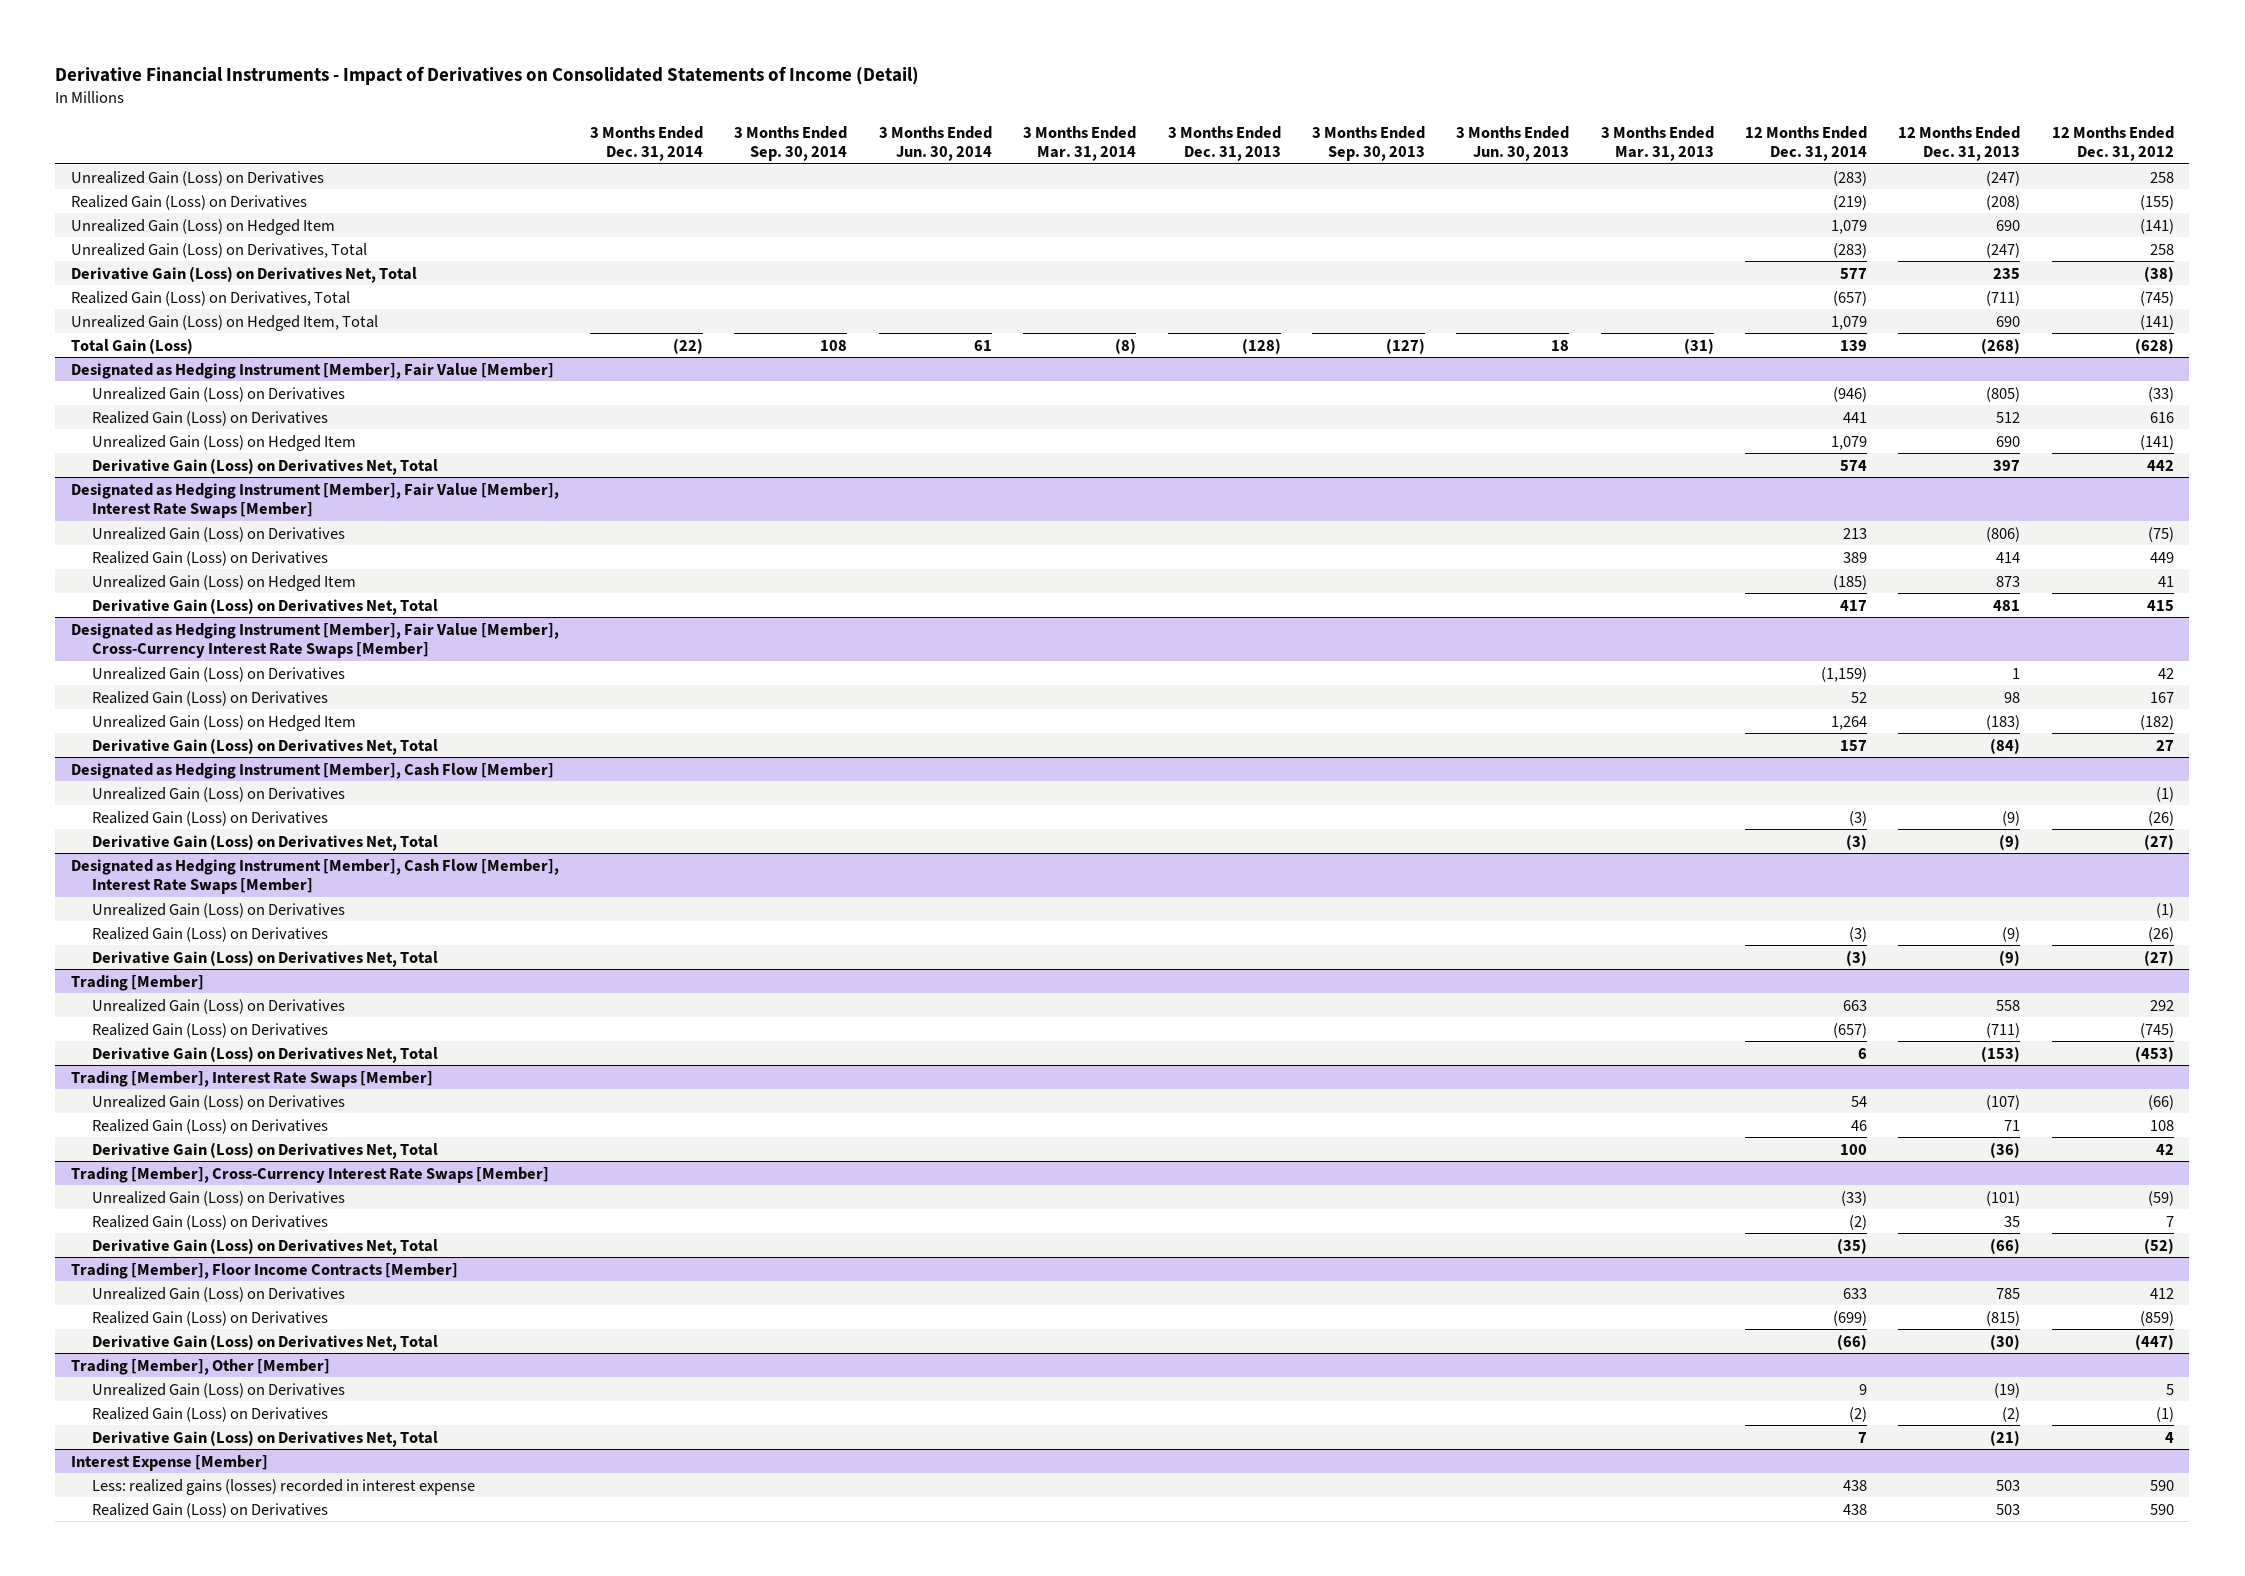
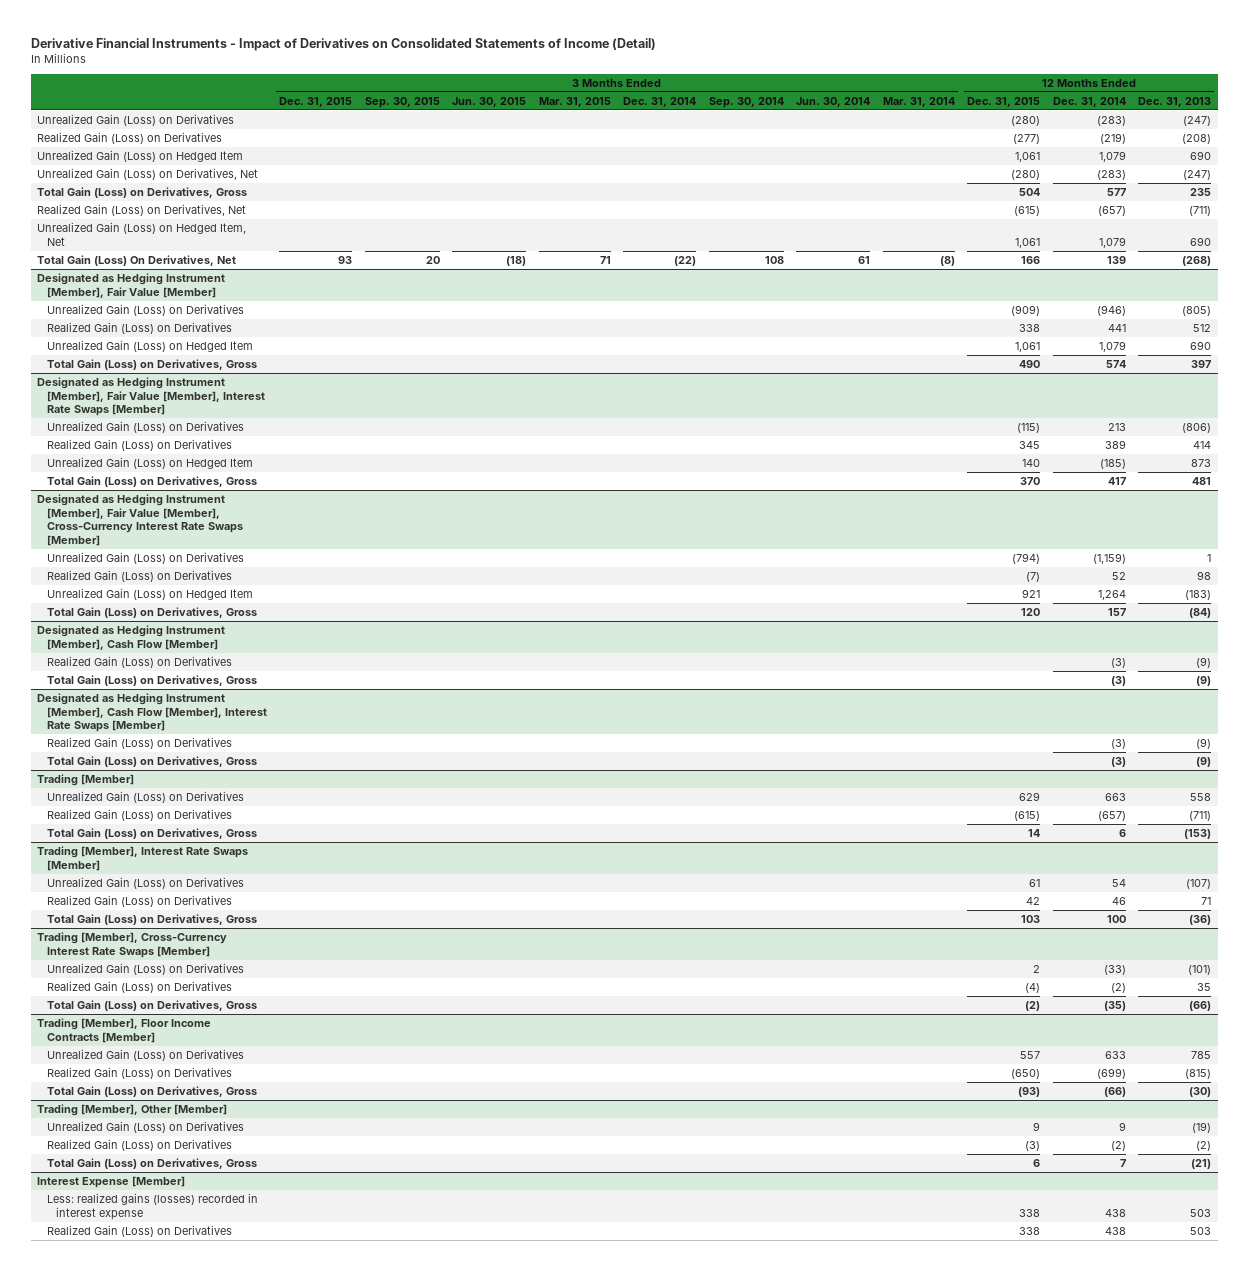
- | 3 Months Ended Dec. 31, 2014 | 3 Months Ended Sep. 30, 2014 | 3 Months Ended Jun. 30, 2014 | 3 Months Ended Mar. 31, 2014 | 3 Months Ended Dec. 31, 2013 | 3 Months Ended Sep. 30, 2013 | 3 Months Ended Jun. 30, 2013 | 3 Months Ended Mar. 31, 2013 | 12 Months Ended Dec. 31, 2014 | 12 Months Ended Dec. 31, 2013 | 12 Months Ended Dec. 31, 2012
+ | 3 Months Ended Dec. 31, 2015 | 3 Months Ended Sep. 30, 2015 | 3 Months Ended Jun. 30, 2015 | 3 Months Ended Mar. 31, 2015 | 3 Months Ended Dec. 31, 2014 | 3 Months Ended Sep. 30, 2014 | 3 Months Ended Jun. 30, 2014 | 3 Months Ended Mar. 31, 2014 | 12 Months Ended Dec. 31, 2015 | 12 Months Ended Dec. 31, 2014 | 12 Months Ended Dec. 31, 2013
- Unrealized Gain (Loss) on Derivatives, Total | | | | | | | | | (283) | (247) | 258
- Derivative Gain (Loss) on Derivatives Net, Total | | | | | | | | | 577 | 235 | (38)
- Realized Gain (Loss) on Derivatives, Total | | | | | | | | | (657) | (711) | (745)
- Unrealized Gain (Loss) on Hedged Item, Total | | | | | | | | | 1,079 | 690 | (141)
- Total Gain (Loss) | (22) | 108 | 61 | (8) | (128) | (127) | 18 | (31) | 139 | (268) | (628)
+ Unrealized Gain (Loss) on Derivatives, Net | | | | | | | | | (280) | (283) | (247)
+ Total Gain (Loss) on Derivatives, Gross | | | | | | | | | 504 | 577 | 235
+ Realized Gain (Loss) on Derivatives, Net | | | | | | | | | (615) | (657) | (711)
+ Unrealized Gain (Loss) on Hedged Item, Net | | | | | | | | | 1,061 | 1,079 | 690
+ Total Gain (Loss) On Derivatives, Net | 93 | 20 | (18) | 71 | (22) | 108 | 61 | (8) | 166 | 139 | (268)
@ Designated as Hedging Instrument [Member], Fair Value [Member]
- Derivative Gain (Loss) on Derivatives Net, Total | | | | | | | | | 574 | 397 | 442
+ Total Gain (Loss) on Derivatives, Gross | | | | | | | | | 490 | 574 | 397
@ Designated as Hedging Instrument [Member], Fair Value [Member], Interest Rate Swaps [Member]
- Derivative Gain (Loss) on Derivatives Net, Total | | | | | | | | | 417 | 481 | 415
+ Total Gain (Loss) on Derivatives, Gross | | | | | | | | | 370 | 417 | 481
@ Designated as Hedging Instrument [Member], Fair Value [Member], Cross-Currency Interest Rate Swaps [Member]
- Derivative Gain (Loss) on Derivatives Net, Total | | | | | | | | | 157 | (84) | 27
+ Total Gain (Loss) on Derivatives, Gross | | | | | | | | | 120 | 157 | (84)
@ Designated as Hedging Instrument [Member], Cash Flow [Member]
- Unrealized Gain (Loss) on Derivatives | | | | | | | | | | | (1)
- Derivative Gain (Loss) on Derivatives Net, Total | | | | | | | | | (3) | (9) | (27)
+ Total Gain (Loss) on Derivatives, Gross | | | | | | | | | | (3) | (9)
@ Designated as Hedging Instrument [Member], Cash Flow [Member], Interest Rate Swaps [Member]
- Unrealized Gain (Loss) on Derivatives | | | | | | | | | | | (1)
- Derivative Gain (Loss) on Derivatives Net, Total | | | | | | | | | (3) | (9) | (27)
+ Total Gain (Loss) on Derivatives, Gross | | | | | | | | | | (3) | (9)
@ Trading [Member]
- Derivative Gain (Loss) on Derivatives Net, Total | | | | | | | | | 6 | (153) | (453)
+ Total Gain (Loss) on Derivatives, Gross | | | | | | | | | 14 | 6 | (153)
@ Trading [Member], Interest Rate Swaps [Member]
- Derivative Gain (Loss) on Derivatives Net, Total | | | | | | | | | 100 | (36) | 42
+ Total Gain (Loss) on Derivatives, Gross | | | | | | | | | 103 | 100 | (36)
@ Trading [Member], Cross-Currency Interest Rate Swaps [Member]
- Derivative Gain (Loss) on Derivatives Net, Total | | | | | | | | | (35) | (66) | (52)
+ Total Gain (Loss) on Derivatives, Gross | | | | | | | | | (2) | (35) | (66)
@ Trading [Member], Floor Income Contracts [Member]
- Derivative Gain (Loss) on Derivatives Net, Total | | | | | | | | | (66) | (30) | (447)
+ Total Gain (Loss) on Derivatives, Gross | | | | | | | | | (93) | (66) | (30)
@ Trading [Member], Other [Member]
- Derivative Gain (Loss) on Derivatives Net, Total | | | | | | | | | 7 | (21) | 4
+ Total Gain (Loss) on Derivatives, Gross | | | | | | | | | 6 | 7 | (21)

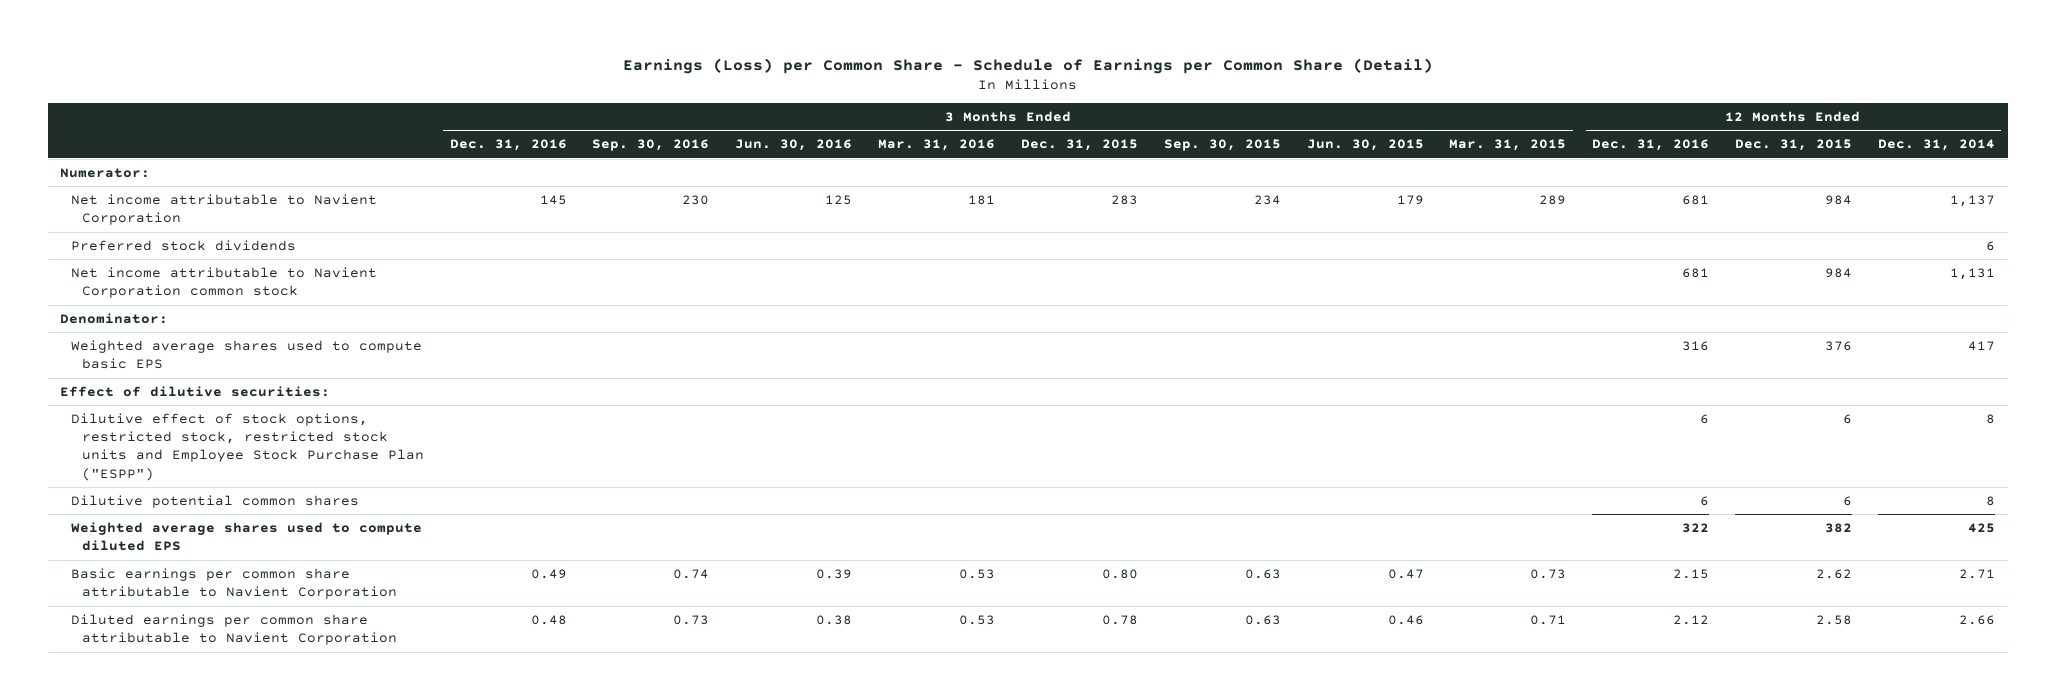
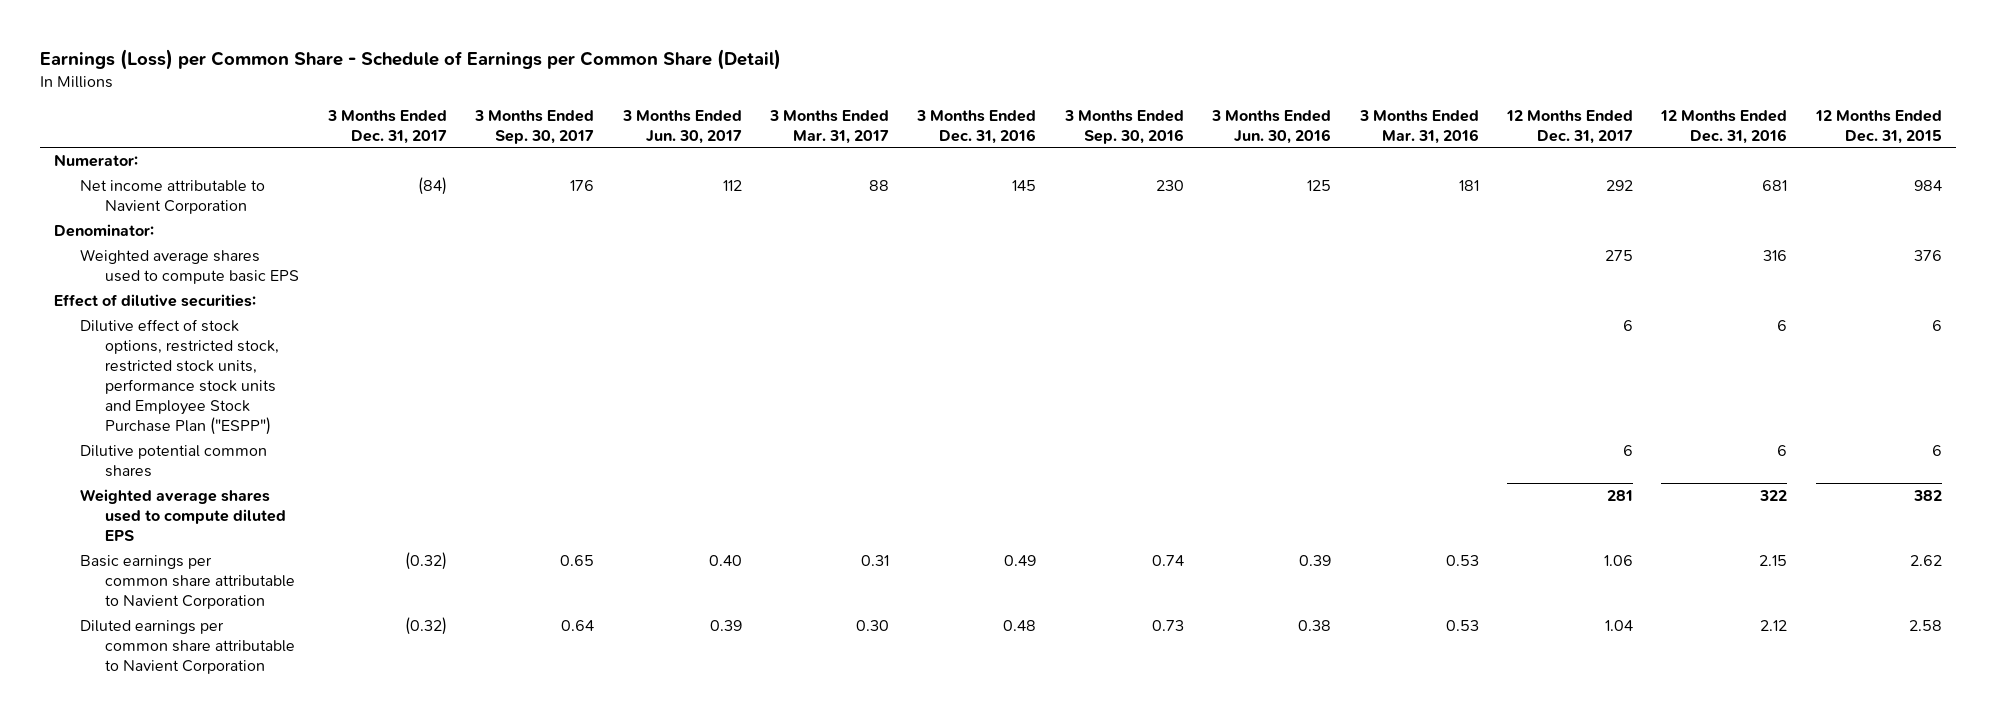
- | 3 Months Ended Dec. 31, 2016 | 3 Months Ended Sep. 30, 2016 | 3 Months Ended Jun. 30, 2016 | 3 Months Ended Mar. 31, 2016 | 3 Months Ended Dec. 31, 2015 | 3 Months Ended Sep. 30, 2015 | 3 Months Ended Jun. 30, 2015 | 3 Months Ended Mar. 31, 2015 | 12 Months Ended Dec. 31, 2016 | 12 Months Ended Dec. 31, 2015 | 12 Months Ended Dec. 31, 2014
+ | 3 Months Ended Dec. 31, 2017 | 3 Months Ended Sep. 30, 2017 | 3 Months Ended Jun. 30, 2017 | 3 Months Ended Mar. 31, 2017 | 3 Months Ended Dec. 31, 2016 | 3 Months Ended Sep. 30, 2016 | 3 Months Ended Jun. 30, 2016 | 3 Months Ended Mar. 31, 2016 | 12 Months Ended Dec. 31, 2017 | 12 Months Ended Dec. 31, 2016 | 12 Months Ended Dec. 31, 2015
- Preferred stock dividends | | | | | | | | | | | 6
- Net income attributable to Navient Corporation common stock | | | | | | | | | 681 | 984 | 1,131
- Dilutive effect of stock options, restricted stock, restricted stock units and Employee Stock Purchase Plan ("ESPP") | | | | | | | | | 6 | 6 | 8
+ Dilutive effect of stock options, restricted stock, restricted stock units, performance stock units and Employee Stock Purchase Plan ("ESPP") | | | | | | | | | 6 | 6 | 6

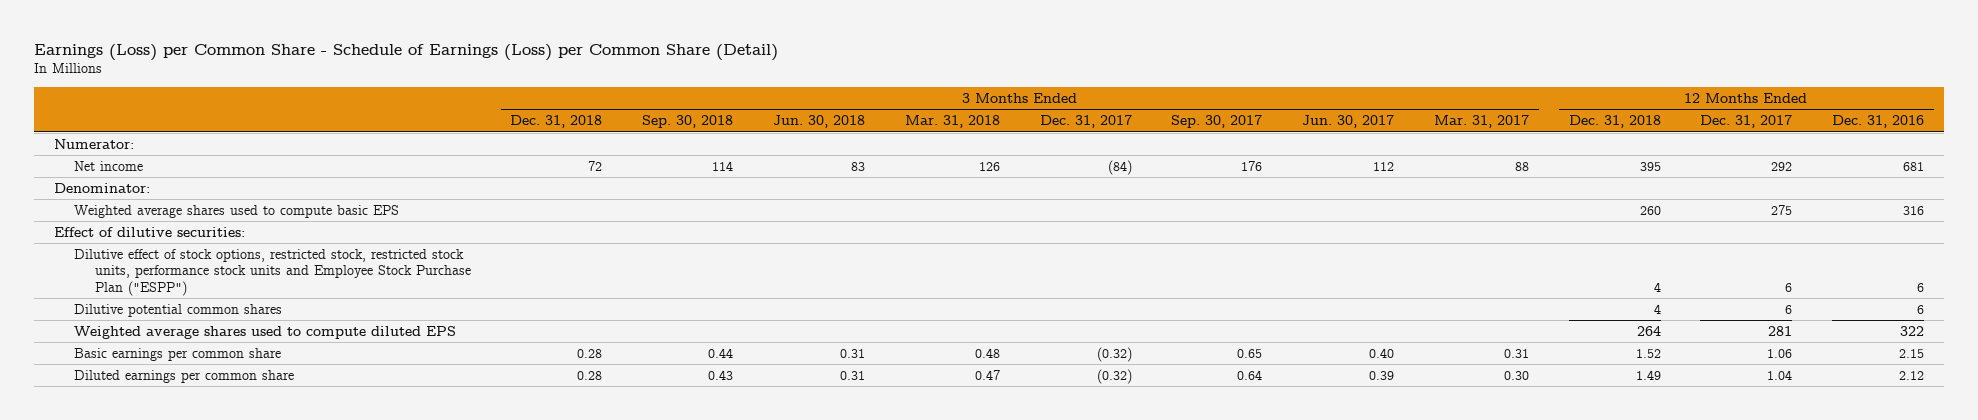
- Earnings (Loss) per Common Share - Schedule of Earnings per Common Share (Detail)
+ Earnings (Loss) per Common Share - Schedule of Earnings (Loss) per Common Share (Detail)
- | 3 Months Ended Dec. 31, 2017 | 3 Months Ended Sep. 30, 2017 | 3 Months Ended Jun. 30, 2017 | 3 Months Ended Mar. 31, 2017 | 3 Months Ended Dec. 31, 2016 | 3 Months Ended Sep. 30, 2016 | 3 Months Ended Jun. 30, 2016 | 3 Months Ended Mar. 31, 2016 | 12 Months Ended Dec. 31, 2017 | 12 Months Ended Dec. 31, 2016 | 12 Months Ended Dec. 31, 2015
+ | 3 Months Ended Dec. 31, 2018 | 3 Months Ended Sep. 30, 2018 | 3 Months Ended Jun. 30, 2018 | 3 Months Ended Mar. 31, 2018 | 3 Months Ended Dec. 31, 2017 | 3 Months Ended Sep. 30, 2017 | 3 Months Ended Jun. 30, 2017 | 3 Months Ended Mar. 31, 2017 | 12 Months Ended Dec. 31, 2018 | 12 Months Ended Dec. 31, 2017 | 12 Months Ended Dec. 31, 2016
- Net income attributable to Navient Corporation | (84) | 176 | 112 | 88 | 145 | 230 | 125 | 181 | 292 | 681 | 984
+ Net income | 72 | 114 | 83 | 126 | (84) | 176 | 112 | 88 | 395 | 292 | 681
- Basic earnings per common share attributable to Navient Corporation | (0.32) | 0.65 | 0.40 | 0.31 | 0.49 | 0.74 | 0.39 | 0.53 | 1.06 | 2.15 | 2.62
- Diluted earnings per common share attributable to Navient Corporation | (0.32) | 0.64 | 0.39 | 0.30 | 0.48 | 0.73 | 0.38 | 0.53 | 1.04 | 2.12 | 2.58
+ Basic earnings per common share | 0.28 | 0.44 | 0.31 | 0.48 | (0.32) | 0.65 | 0.40 | 0.31 | 1.52 | 1.06 | 2.15
+ Diluted earnings per common share | 0.28 | 0.43 | 0.31 | 0.47 | (0.32) | 0.64 | 0.39 | 0.30 | 1.49 | 1.04 | 2.12

